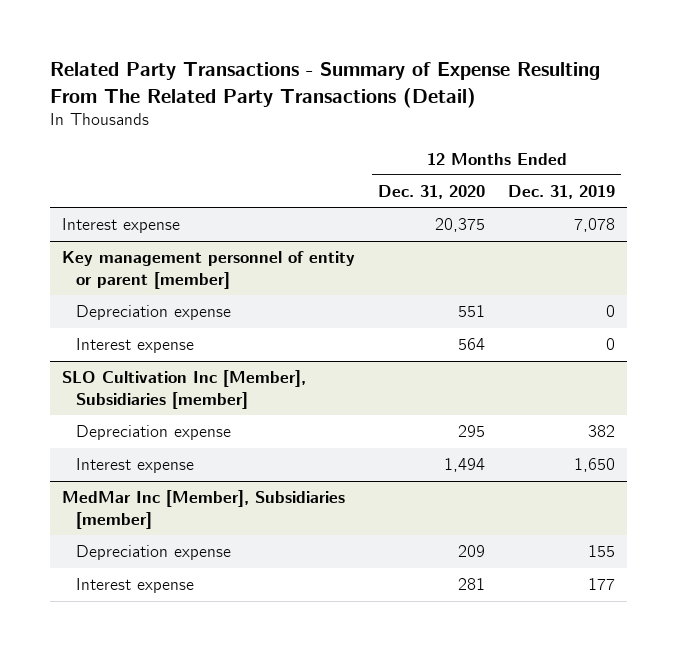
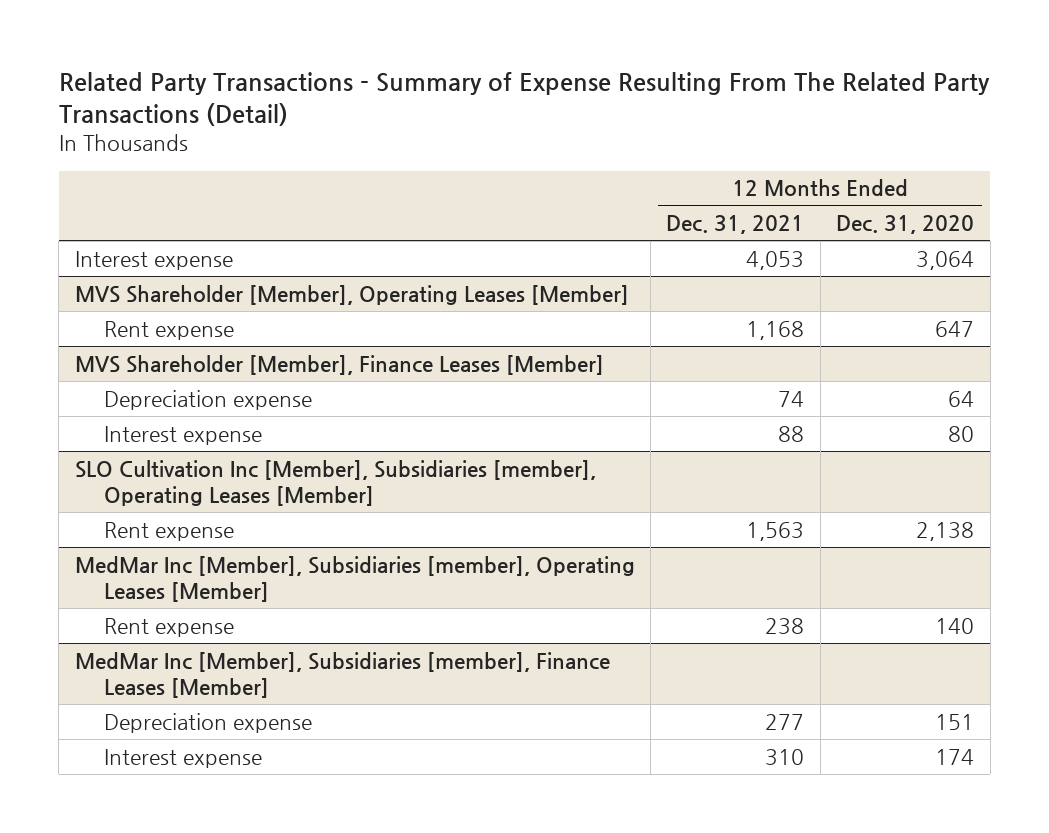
- | 12 Months Ended Dec. 31, 2020 | 12 Months Ended Dec. 31, 2019
+ | 12 Months Ended Dec. 31, 2021 | 12 Months Ended Dec. 31, 2020
- Interest expense | 20,375 | 7,078
- Key management personnel of entity or parent [member]
- Depreciation expense | 551 | 0
- Interest expense | 564 | 0
- SLO Cultivation Inc [Member], Subsidiaries [member]
- Depreciation expense | 295 | 382
- Interest expense | 1,494 | 1,650
- MedMar Inc [Member], Subsidiaries [member]
- Depreciation expense | 209 | 155
- Interest expense | 281 | 177
+ Interest expense | 4,053 | 3,064
+ MVS Shareholder [Member], Operating Leases [Member]
+ Rent expense | 1,168 | 647
+ MVS Shareholder [Member], Finance Leases [Member]
+ Depreciation expense | 74 | 64
+ Interest expense | 88 | 80
+ SLO Cultivation Inc [Member], Subsidiaries [member], Operating Leases [Member]
+ Rent expense | 1,563 | 2,138
+ MedMar Inc [Member], Subsidiaries [member], Operating Leases [Member]
+ Rent expense | 238 | 140
+ MedMar Inc [Member], Subsidiaries [member], Finance Leases [Member]
+ Depreciation expense | 277 | 151
+ Interest expense | 310 | 174

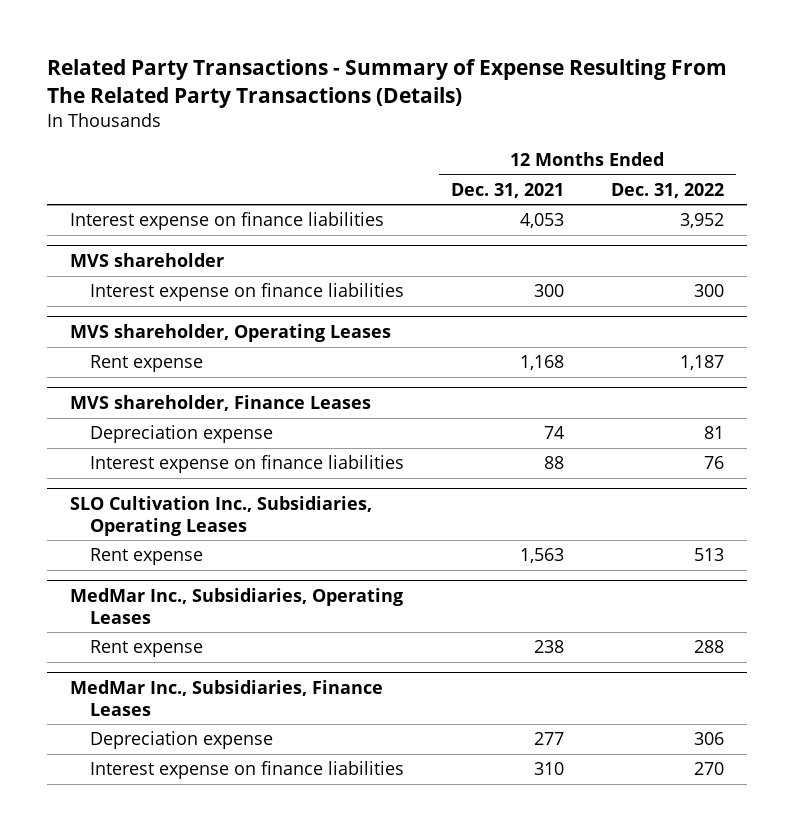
- Related Party Transactions - Summary of Expense Resulting From The Related Party Transactions (Detail)
+ Related Party Transactions - Summary of Expense Resulting From The Related Party Transactions (Details)
- | 12 Months Ended Dec. 31, 2021 | 12 Months Ended Dec. 31, 2020
+ | 12 Months Ended Dec. 31, 2021 | 12 Months Ended Dec. 31, 2022
- Interest expense | 4,053 | 3,064
- MVS Shareholder [Member], Operating Leases [Member]
+ Interest expense on finance liabilities | 4,053 | 3,952
+ MVS shareholder
+ Interest expense on finance liabilities | 300 | 300
+ MVS shareholder, Operating Leases
- MVS Shareholder [Member], Finance Leases [Member]
+ MVS shareholder, Finance Leases
- Interest expense | 88 | 80
- SLO Cultivation Inc [Member], Subsidiaries [member], Operating Leases [Member]
+ Interest expense on finance liabilities | 88 | 76
+ SLO Cultivation Inc., Subsidiaries, Operating Leases
- MedMar Inc [Member], Subsidiaries [member], Operating Leases [Member]
+ MedMar Inc., Subsidiaries, Operating Leases
- MedMar Inc [Member], Subsidiaries [member], Finance Leases [Member]
+ MedMar Inc., Subsidiaries, Finance Leases
- Interest expense | 310 | 174
+ Interest expense on finance liabilities | 310 | 270

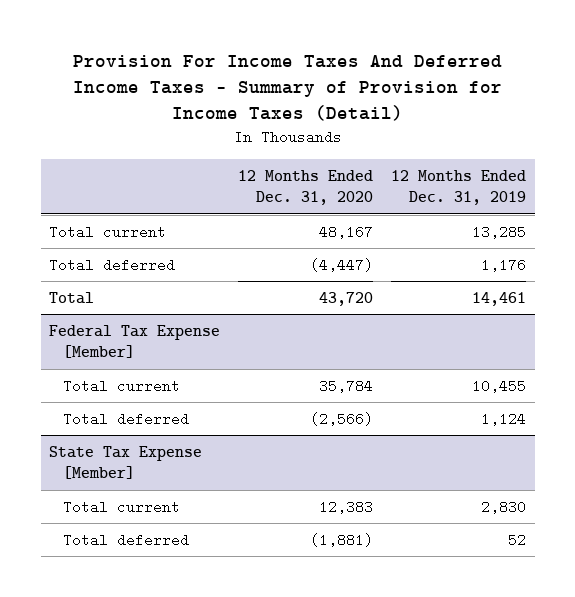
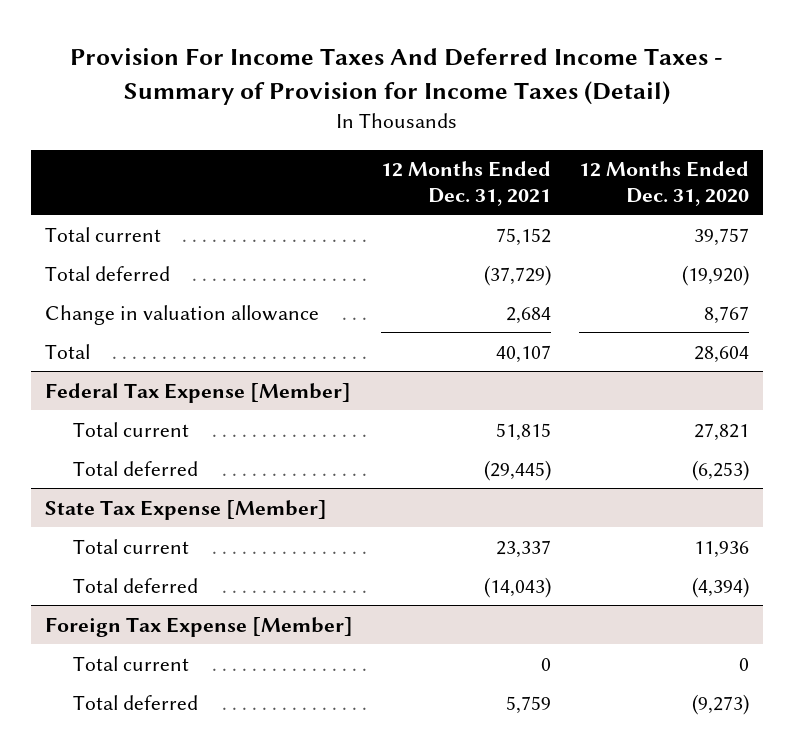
- | 12 Months Ended Dec. 31, 2020 | 12 Months Ended Dec. 31, 2019
+ | 12 Months Ended Dec. 31, 2021 | 12 Months Ended Dec. 31, 2020
- Total current | 48,167 | 13,285
- Total deferred | (4,447) | 1,176
- Total | 43,720 | 14,461
+ Total current | 75,152 | 39,757
+ Total deferred | (37,729) | (19,920)
+ Change in valuation allowance | 2,684 | 8,767
+ Total | 40,107 | 28,604
@ Federal Tax Expense [Member]
- Total current | 35,784 | 10,455
- Total deferred | (2,566) | 1,124
+ Total current | 51,815 | 27,821
+ Total deferred | (29,445) | (6,253)
@ State Tax Expense [Member]
- Total current | 12,383 | 2,830
- Total deferred | (1,881) | 52
+ Total current | 23,337 | 11,936
+ Total deferred | (14,043) | (4,394)
+ Foreign Tax Expense [Member]
+ Total current | 0 | 0
+ Total deferred | 5,759 | (9,273)

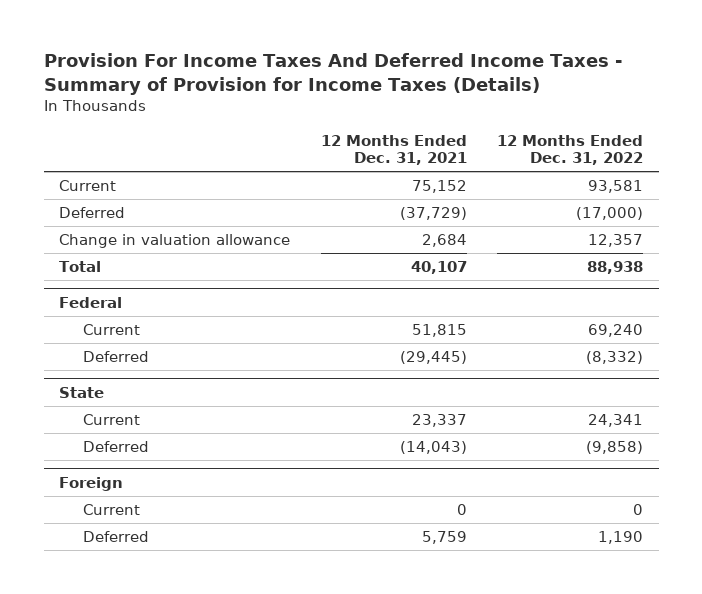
- Provision For Income Taxes And Deferred Income Taxes - Summary of Provision for Income Taxes (Detail)
+ Provision For Income Taxes And Deferred Income Taxes - Summary of Provision for Income Taxes (Details)
- | 12 Months Ended Dec. 31, 2021 | 12 Months Ended Dec. 31, 2020
+ | 12 Months Ended Dec. 31, 2021 | 12 Months Ended Dec. 31, 2022
- Total current | 75,152 | 39,757
- Total deferred | (37,729) | (19,920)
+ Current | 75,152 | 93,581
+ Deferred | (37,729) | (17,000)
- Federal Tax Expense [Member]
- Total current | 51,815 | 27,821
- Total deferred | (29,445) | (6,253)
- State Tax Expense [Member]
- Total current | 23,337 | 11,936
- Total deferred | (14,043) | (4,394)
- Foreign Tax Expense [Member]
- Total current | 0 | 0
- Total deferred | 5,759 | (9,273)
+ Federal
+ Current | 51,815 | 69,240
+ Deferred | (29,445) | (8,332)
+ State
+ Current | 23,337 | 24,341
+ Deferred | (14,043) | (9,858)
+ Foreign
+ Current | 0 | 0
+ Deferred | 5,759 | 1,190

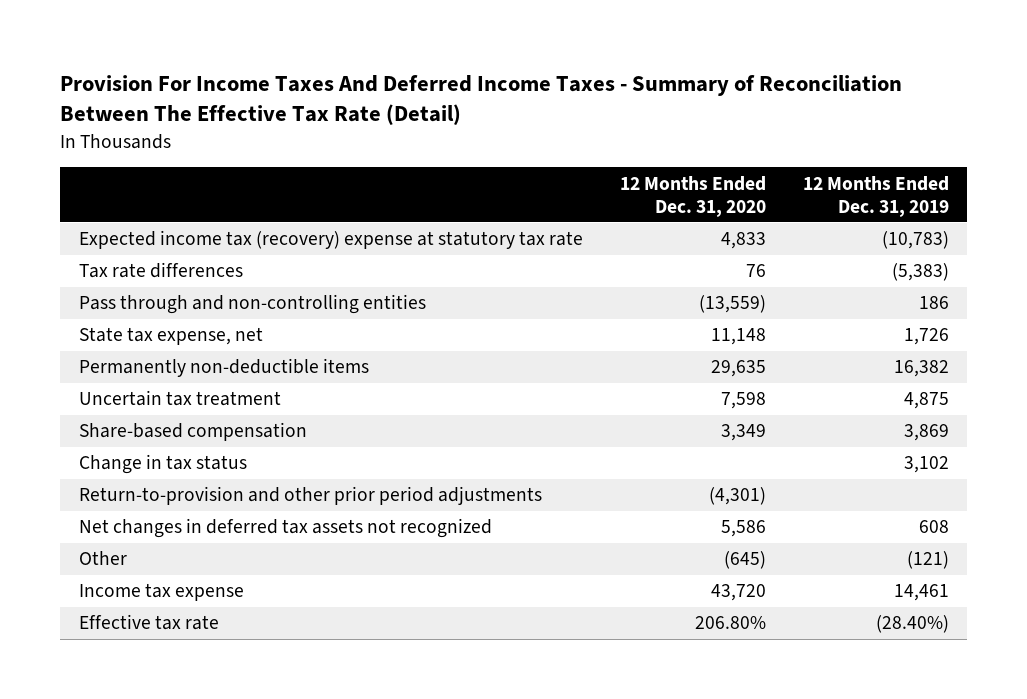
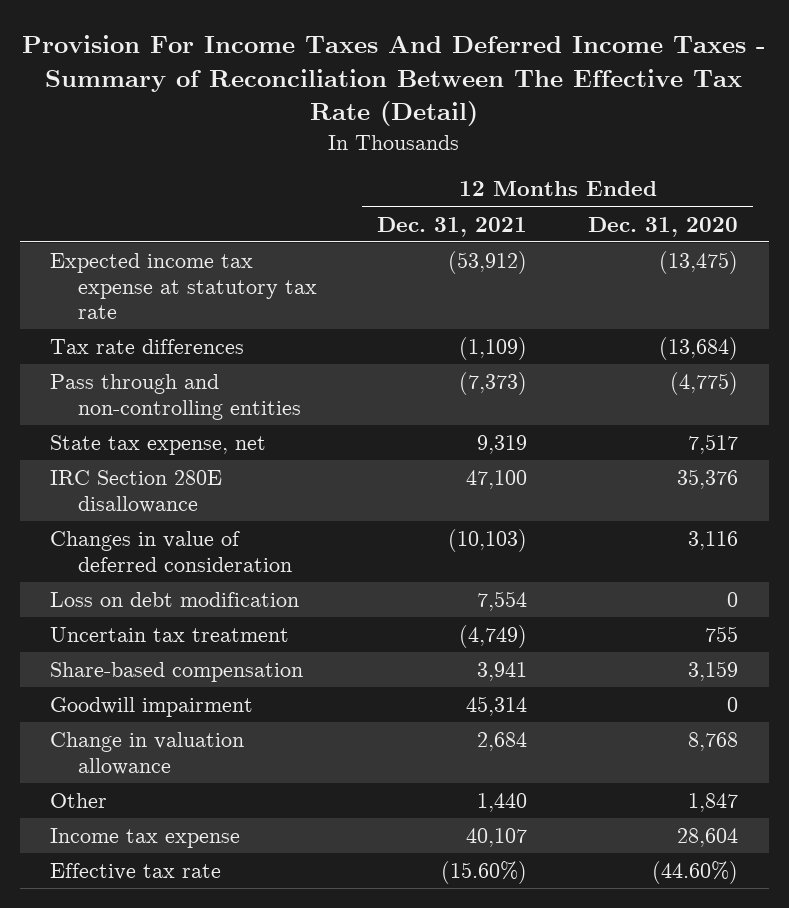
- | 12 Months Ended Dec. 31, 2020 | 12 Months Ended Dec. 31, 2019
+ | 12 Months Ended Dec. 31, 2021 | 12 Months Ended Dec. 31, 2020
- Expected income tax (recovery) expense at statutory tax rate | 4,833 | (10,783)
- Tax rate differences | 76 | (5,383)
- Pass through and non-controlling entities | (13,559) | 186
- State tax expense, net | 11,148 | 1,726
- Permanently non-deductible items | 29,635 | 16,382
- Uncertain tax treatment | 7,598 | 4,875
- Share-based compensation | 3,349 | 3,869
- Change in tax status | | 3,102
- Return-to-provision and other prior period adjustments | (4,301) |
- Net changes in deferred tax assets not recognized | 5,586 | 608
- Other | (645) | (121)
- Income tax expense | 43,720 | 14,461
- Effective tax rate | 206.80% | (28.40%)
+ Expected income tax expense at statutory tax rate | (53,912) | (13,475)
+ Tax rate differences | (1,109) | (13,684)
+ Pass through and non-controlling entities | (7,373) | (4,775)
+ State tax expense, net | 9,319 | 7,517
+ IRC Section 280E disallowance | 47,100 | 35,376
+ Changes in value of deferred consideration | (10,103) | 3,116
+ Loss on debt modification | 7,554 | 0
+ Uncertain tax treatment | (4,749) | 755
+ Share-based compensation | 3,941 | 3,159
+ Goodwill impairment | 45,314 | 0
+ Change in valuation allowance | 2,684 | 8,768
+ Other | 1,440 | 1,847
+ Income tax expense | 40,107 | 28,604
+ Effective tax rate | (15.60%) | (44.60%)

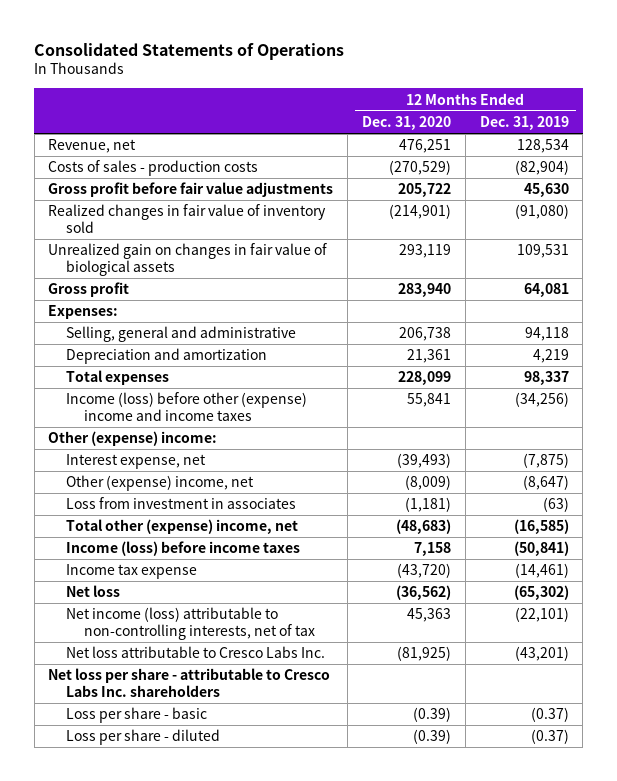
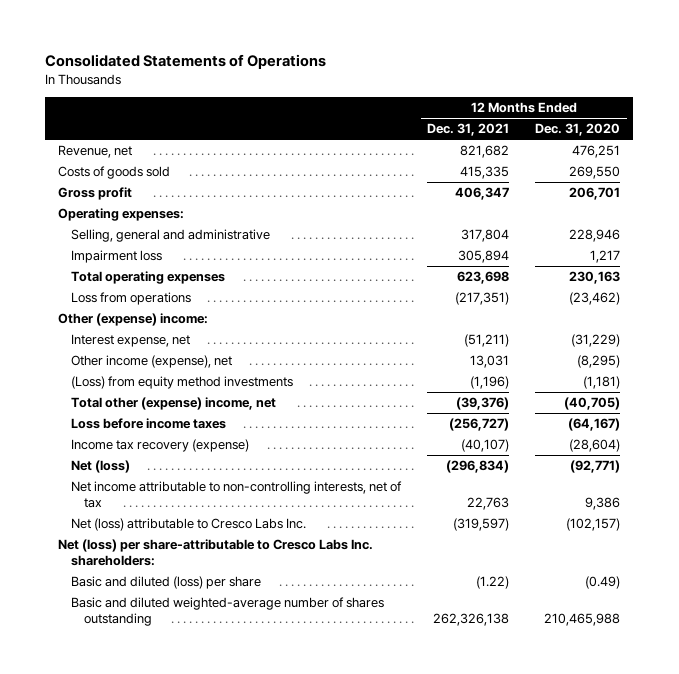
- | 12 Months Ended Dec. 31, 2020 | 12 Months Ended Dec. 31, 2019
+ | 12 Months Ended Dec. 31, 2021 | 12 Months Ended Dec. 31, 2020
- Costs of sales - production costs | (270,529) | (82,904)
- Gross profit before fair value adjustments | 205,722 | 45,630
- Realized changes in fair value of inventory sold | (214,901) | (91,080)
- Unrealized gain on changes in fair value of biological assets | 293,119 | 109,531
- Gross profit | 283,940 | 64,081
- Expenses:
- Selling, general and administrative | 206,738 | 94,118
- Depreciation and amortization | 21,361 | 4,219
- Total expenses | 228,099 | 98,337
- Income (loss) before other (expense) income and income taxes | 55,841 | (34,256)
+ Costs of goods sold | 415,335 | 269,550
+ Gross profit | 406,347 | 206,701
+ Operating expenses:
+ Selling, general and administrative | 317,804 | 228,946
+ Impairment loss | 305,894 | 1,217
+ Total operating expenses | 623,698 | 230,163
+ Loss from operations | (217,351) | (23,462)
- Interest expense, net | (39,493) | (7,875)
- Other (expense) income, net | (8,009) | (8,647)
- Loss from investment in associates | (1,181) | (63)
- Total other (expense) income, net | (48,683) | (16,585)
- Income (loss) before income taxes | 7,158 | (50,841)
- Income tax expense | (43,720) | (14,461)
- Net loss | (36,562) | (65,302)
- Net income (loss) attributable to non-controlling interests, net of tax | 45,363 | (22,101)
- Net loss attributable to Cresco Labs Inc. | (81,925) | (43,201)
- Net loss per share - attributable to Cresco Labs Inc. shareholders
- Loss per share - basic | (0.39) | (0.37)
- Loss per share - diluted | (0.39) | (0.37)
+ Interest expense, net | (51,211) | (31,229)
+ Other income (expense), net | 13,031 | (8,295)
+ (Loss) from equity method investments | (1,196) | (1,181)
+ Total other (expense) income, net | (39,376) | (40,705)
+ Loss before income taxes | (256,727) | (64,167)
+ Income tax recovery (expense) | (40,107) | (28,604)
+ Net (loss) | (296,834) | (92,771)
+ Net income attributable to non-controlling interests, net of tax | 22,763 | 9,386
+ Net (loss) attributable to Cresco Labs Inc. | (319,597) | (102,157)
+ Net (loss) per share-attributable to Cresco Labs Inc. shareholders:
+ Basic and diluted (loss) per share | (1.22) | (0.49)
+ Basic and diluted weighted-average number of shares outstanding | 262,326,138 | 210,465,988

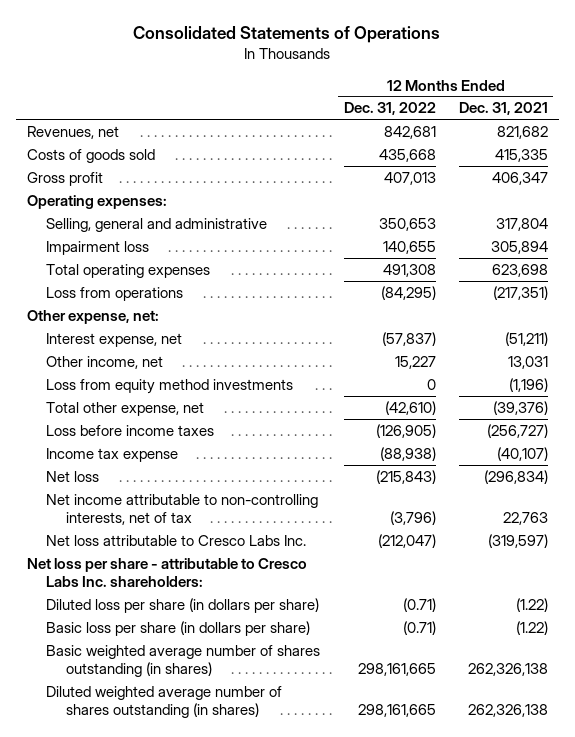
- | 12 Months Ended Dec. 31, 2021 | 12 Months Ended Dec. 31, 2020
+ | 12 Months Ended Dec. 31, 2022 | 12 Months Ended Dec. 31, 2021
- Revenue, net | 821,682 | 476,251
+ Revenues, net | 842,681 | 821,682
- Other (expense) income:
+ Other expense, net:
- Other income (expense), net | 13,031 | (8,295)
- (Loss) from equity method investments | (1,196) | (1,181)
- Total other (expense) income, net | (39,376) | (40,705)
+ Other income, net | 15,227 | 13,031
+ Loss from equity method investments | 0 | (1,196)
+ Total other expense, net | (42,610) | (39,376)
- Income tax recovery (expense) | (40,107) | (28,604)
- Net (loss) | (296,834) | (92,771)
+ Income tax expense | (88,938) | (40,107)
+ Net loss | (215,843) | (296,834)
- Net (loss) attributable to Cresco Labs Inc. | (319,597) | (102,157)
- Net (loss) per share-attributable to Cresco Labs Inc. shareholders:
- Basic and diluted (loss) per share | (1.22) | (0.49)
- Basic and diluted weighted-average number of shares outstanding | 262,326,138 | 210,465,988
+ Net loss attributable to Cresco Labs Inc. | (212,047) | (319,597)
+ Net loss per share - attributable to Cresco Labs Inc. shareholders:
+ Diluted loss per share (in dollars per share) | (0.71) | (1.22)
+ Basic loss per share (in dollars per share) | (0.71) | (1.22)
+ Basic weighted average number of shares outstanding (in shares) | 298,161,665 | 262,326,138
+ Diluted weighted average number of shares outstanding (in shares) | 298,161,665 | 262,326,138

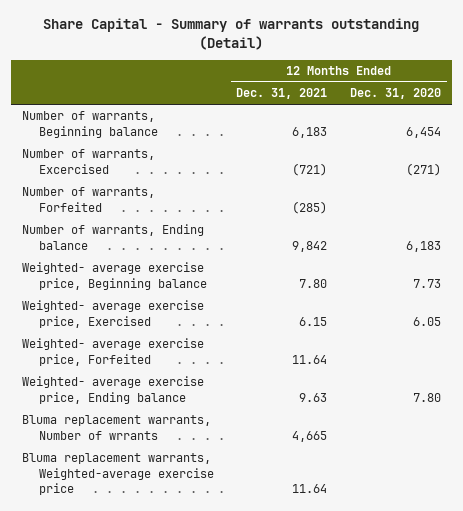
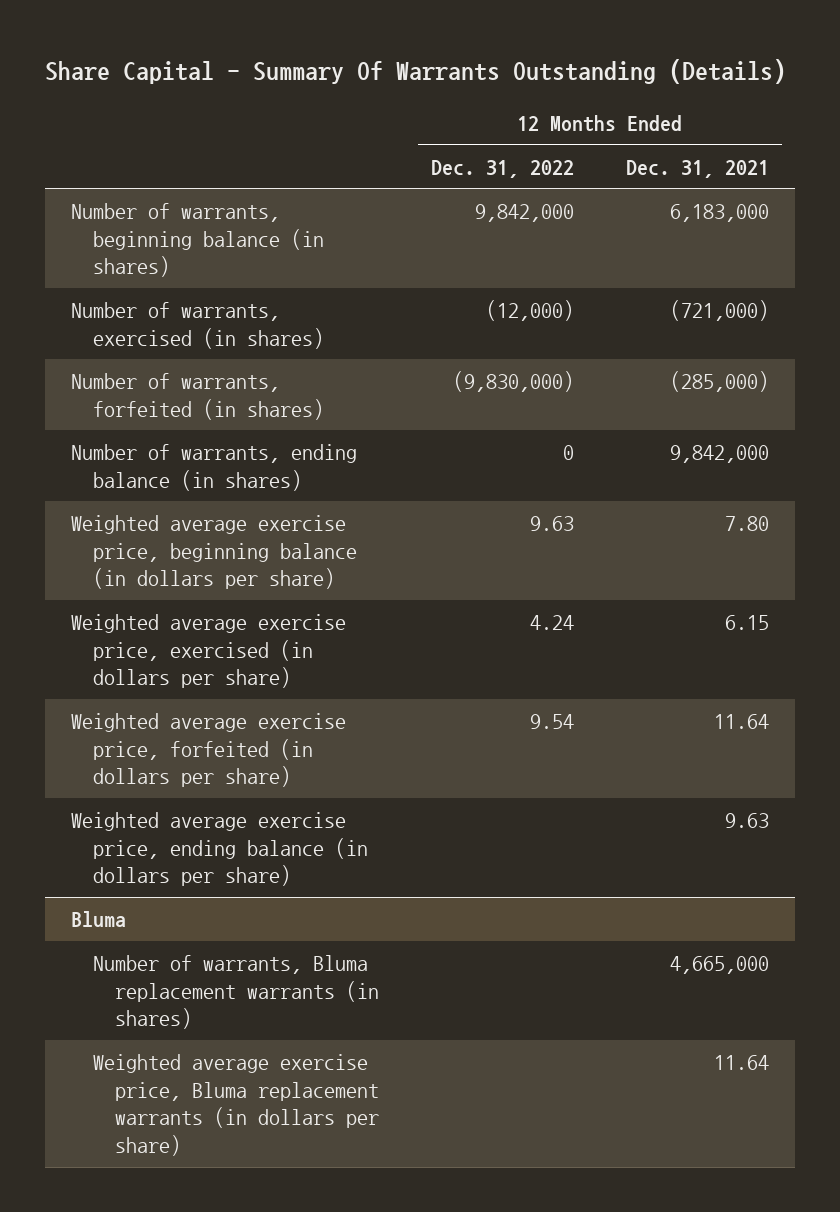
- Share Capital - Summary of warrants outstanding (Detail)
+ Share Capital - Summary Of Warrants Outstanding (Details)
- | 12 Months Ended Dec. 31, 2021 | 12 Months Ended Dec. 31, 2020
+ | 12 Months Ended Dec. 31, 2022 | 12 Months Ended Dec. 31, 2021
- Number of warrants, Beginning balance | 6,183 | 6,454
- Number of warrants, Excercised | (721) | (271)
- Number of warrants, Forfeited | (285) |
- Number of warrants, Ending balance | 9,842 | 6,183
- Weighted- average exercise price, Beginning balance | 7.80 | 7.73
- Weighted- average exercise price, Exercised | 6.15 | 6.05
- Weighted- average exercise price, Forfeited | 11.64 |
- Weighted- average exercise price, Ending balance | 9.63 | 7.80
- Bluma replacement warrants, Number of wrrants | 4,665 |
- Bluma replacement warrants, Weighted-average exercise price | 11.64 |
+ Number of warrants, beginning balance (in shares) | 9,842,000 | 6,183,000
+ Number of warrants, exercised (in shares) | (12,000) | (721,000)
+ Number of warrants, forfeited (in shares) | (9,830,000) | (285,000)
+ Number of warrants, ending balance (in shares) | 0 | 9,842,000
+ Weighted average exercise price, beginning balance (in dollars per share) | 9.63 | 7.80
+ Weighted average exercise price, exercised (in dollars per share) | 4.24 | 6.15
+ Weighted average exercise price, forfeited (in dollars per share) | 9.54 | 11.64
+ Weighted average exercise price, ending balance (in dollars per share) | | 9.63
+ Bluma
+ Number of warrants, Bluma replacement warrants (in shares) | | 4,665,000
+ Weighted average exercise price, Bluma replacement warrants (in dollars per share) | | 11.64

